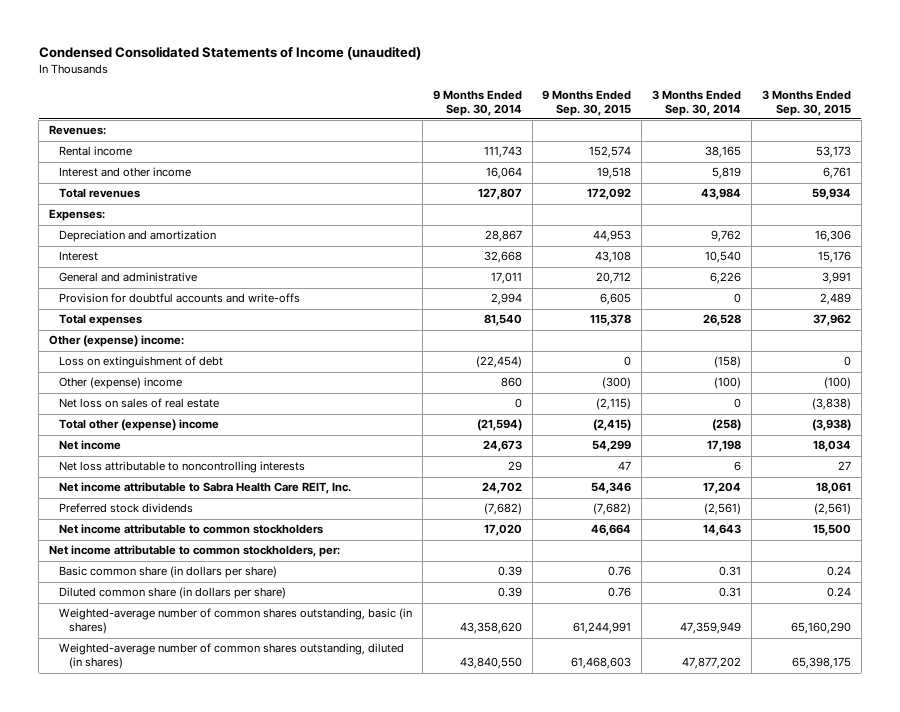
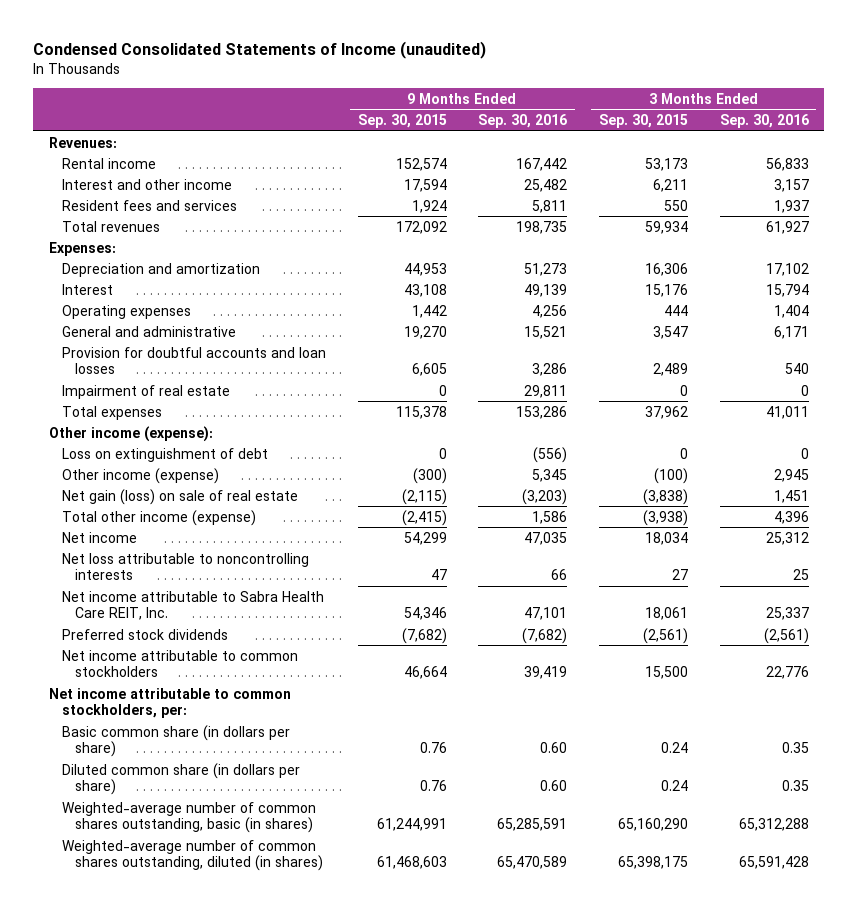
- | 9 Months Ended Sep. 30, 2014 | 9 Months Ended Sep. 30, 2015 | 3 Months Ended Sep. 30, 2014 | 3 Months Ended Sep. 30, 2015
+ | 9 Months Ended Sep. 30, 2015 | 9 Months Ended Sep. 30, 2016 | 3 Months Ended Sep. 30, 2015 | 3 Months Ended Sep. 30, 2016
- Interest and other income | 16,064 | 19,518 | 5,819 | 6,761
+ Interest and other income | 17,594 | 25,482 | 6,211 | 3,157
+ Resident fees and services | 1,924 | 5,811 | 550 | 1,937
- General and administrative | 17,011 | 20,712 | 6,226 | 3,991
- Provision for doubtful accounts and write-offs | 2,994 | 6,605 | 0 | 2,489
+ Operating expenses | 1,442 | 4,256 | 444 | 1,404
+ General and administrative | 19,270 | 15,521 | 3,547 | 6,171
+ Provision for doubtful accounts and loan losses | 6,605 | 3,286 | 2,489 | 540
+ Impairment of real estate | 0 | 29,811 | 0 | 0
- Other (expense) income:
+ Other income (expense):
- Other (expense) income | 860 | (300) | (100) | (100)
- Net loss on sales of real estate | 0 | (2,115) | 0 | (3,838)
- Total other (expense) income | (21,594) | (2,415) | (258) | (3,938)
+ Other income (expense) | (300) | 5,345 | (100) | 2,945
+ Net gain (loss) on sale of real estate | (2,115) | (3,203) | (3,838) | 1,451
+ Total other income (expense) | (2,415) | 1,586 | (3,938) | 4,396

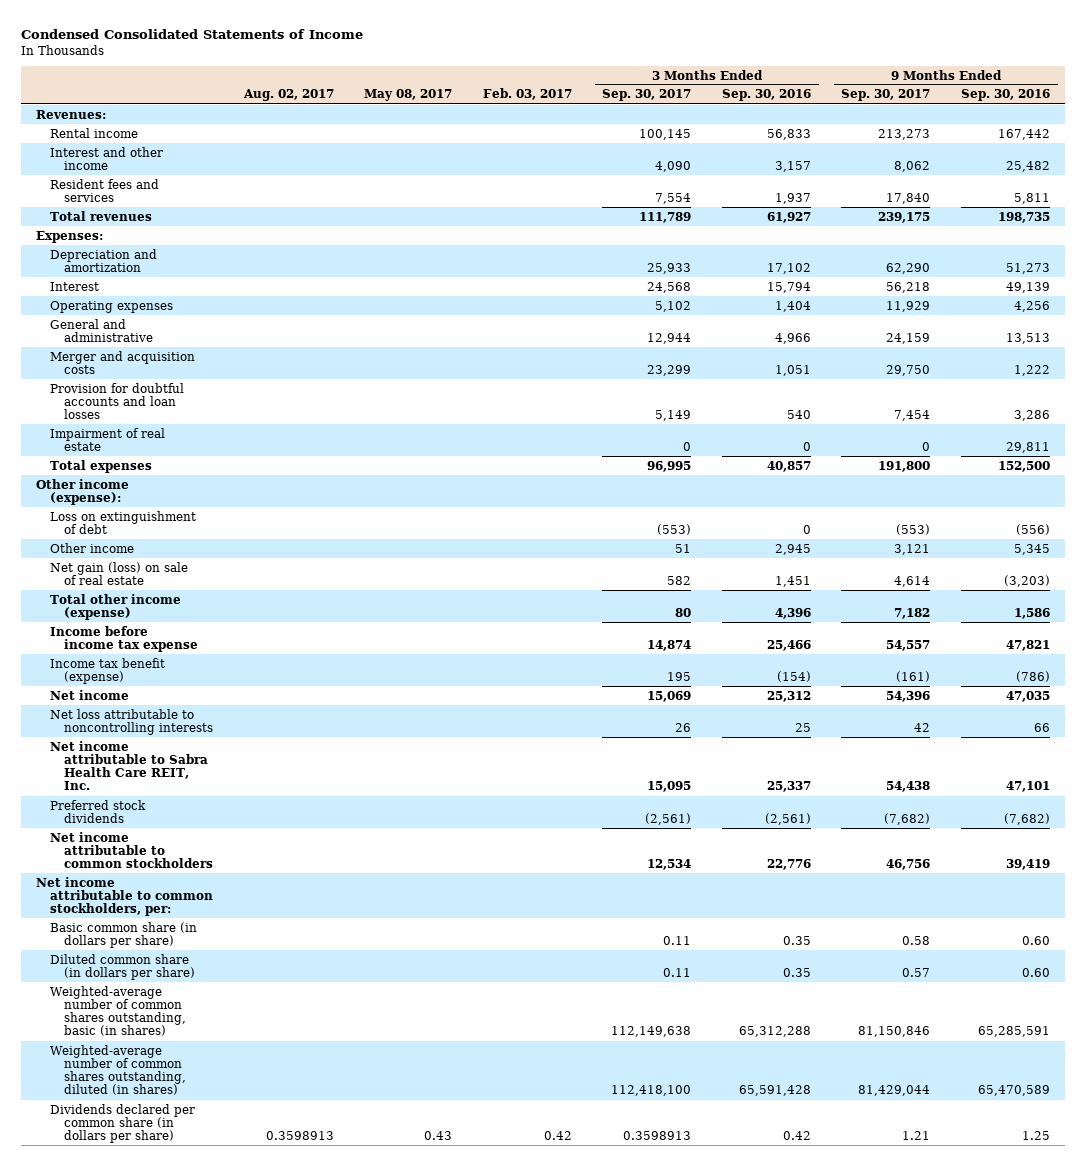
- Condensed Consolidated Statements of Income (unaudited)
+ Condensed Consolidated Statements of Income
- | 9 Months Ended Sep. 30, 2015 | 9 Months Ended Sep. 30, 2016 | 3 Months Ended Sep. 30, 2015 | 3 Months Ended Sep. 30, 2016
+ | Aug. 02, 2017 | May 08, 2017 | Feb. 03, 2017 | 3 Months Ended Sep. 30, 2017 | 3 Months Ended Sep. 30, 2016 | 9 Months Ended Sep. 30, 2017 | 9 Months Ended Sep. 30, 2016
- General and administrative | 19,270 | 15,521 | 3,547 | 6,171
+ General and administrative | | | | 12,944 | 4,966 | 24,159 | 13,513
+ Merger and acquisition costs | | | | 23,299 | 1,051 | 29,750 | 1,222
- Total expenses | 115,378 | 153,286 | 37,962 | 41,011
+ Total expenses | | | | 96,995 | 40,857 | 191,800 | 152,500
- Other income (expense) | (300) | 5,345 | (100) | 2,945
+ Other income | | | | 51 | 2,945 | 3,121 | 5,345
+ Income before income tax expense | | | | 14,874 | 25,466 | 54,557 | 47,821
+ Income tax benefit (expense) | | | | 195 | (154) | (161) | (786)
+ Dividends declared per common share (in dollars per share) | 0.3598913 | 0.43 | 0.42 | 0.3598913 | 0.42 | 1.21 | 1.25

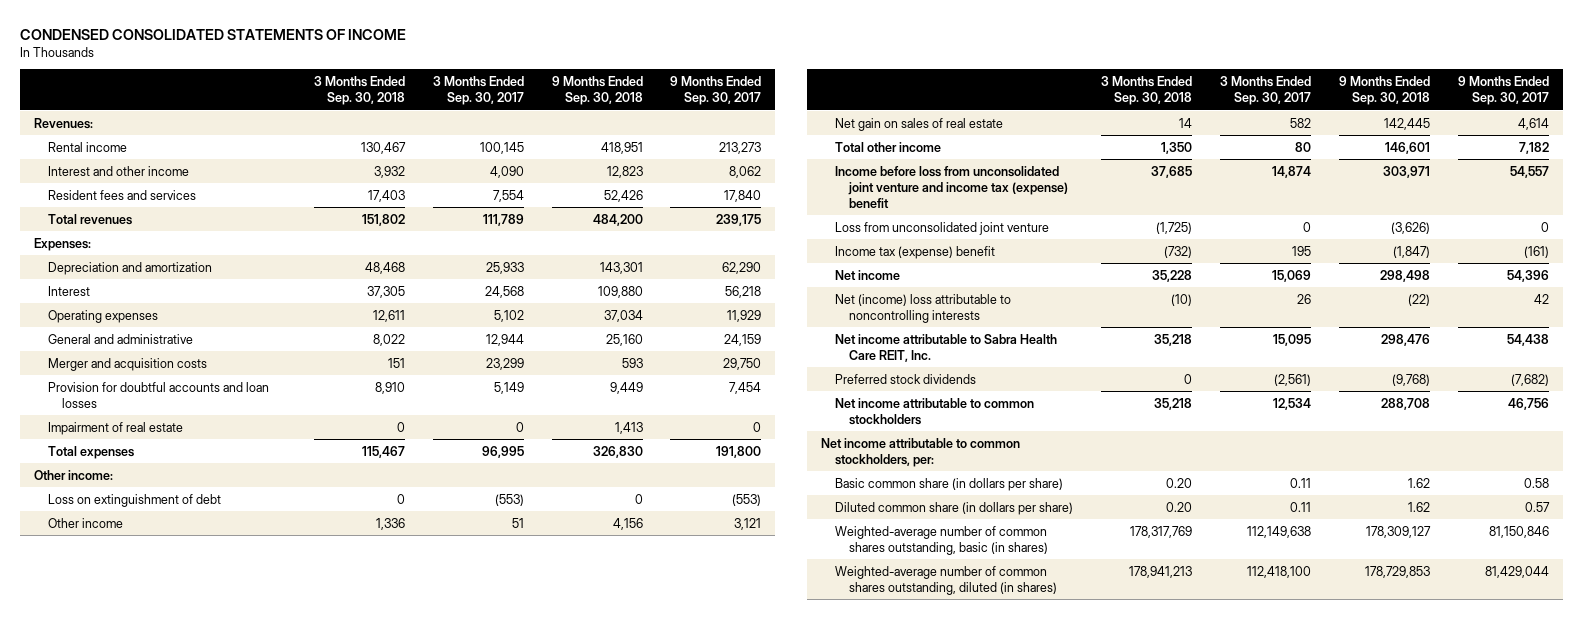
- Condensed Consolidated Statements of Income
+ CONDENSED CONSOLIDATED STATEMENTS OF INCOME
- | Aug. 02, 2017 | May 08, 2017 | Feb. 03, 2017 | 3 Months Ended Sep. 30, 2017 | 3 Months Ended Sep. 30, 2016 | 9 Months Ended Sep. 30, 2017 | 9 Months Ended Sep. 30, 2016
+ | 3 Months Ended Sep. 30, 2018 | 3 Months Ended Sep. 30, 2017 | 9 Months Ended Sep. 30, 2018 | 9 Months Ended Sep. 30, 2017
- Other income (expense):
+ Other income:
- Net gain (loss) on sale of real estate | | | | 582 | 1,451 | 4,614 | (3,203)
- Total other income (expense) | | | | 80 | 4,396 | 7,182 | 1,586
- Income before income tax expense | | | | 14,874 | 25,466 | 54,557 | 47,821
- Income tax benefit (expense) | | | | 195 | (154) | (161) | (786)
+ Net gain on sales of real estate | 14 | 582 | 142,445 | 4,614
+ Total other income | 1,350 | 80 | 146,601 | 7,182
+ Income before loss from unconsolidated joint venture and income tax (expense) benefit | 37,685 | 14,874 | 303,971 | 54,557
+ Loss from unconsolidated joint venture | (1,725) | 0 | (3,626) | 0
+ Income tax (expense) benefit | (732) | 195 | (1,847) | (161)
- Net loss attributable to noncontrolling interests | | | | 26 | 25 | 42 | 66
+ Net (income) loss attributable to noncontrolling interests | (10) | 26 | (22) | 42
- Dividends declared per common share (in dollars per share) | 0.3598913 | 0.43 | 0.42 | 0.3598913 | 0.42 | 1.21 | 1.25

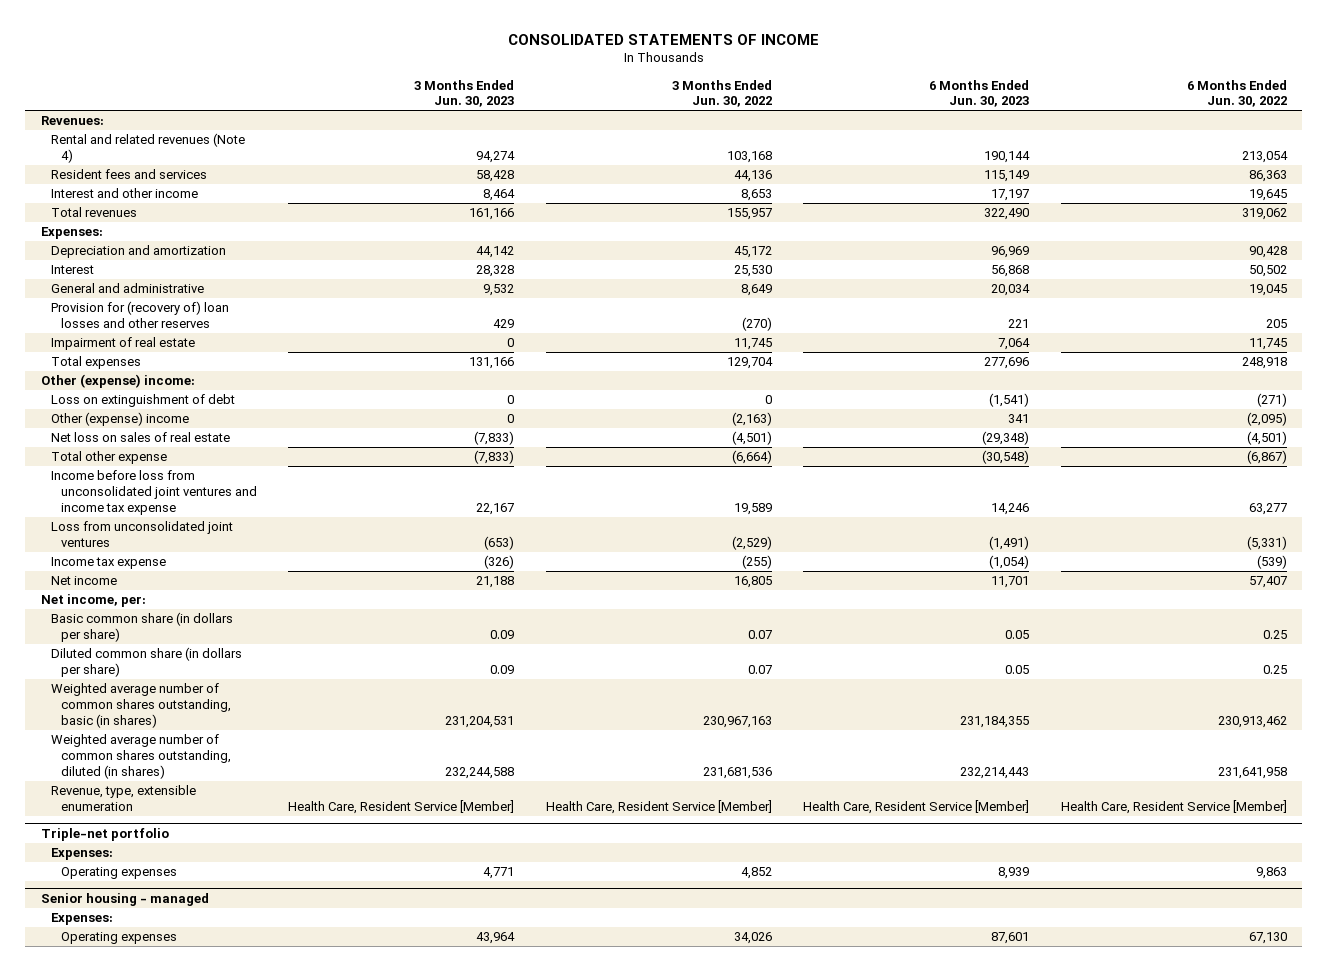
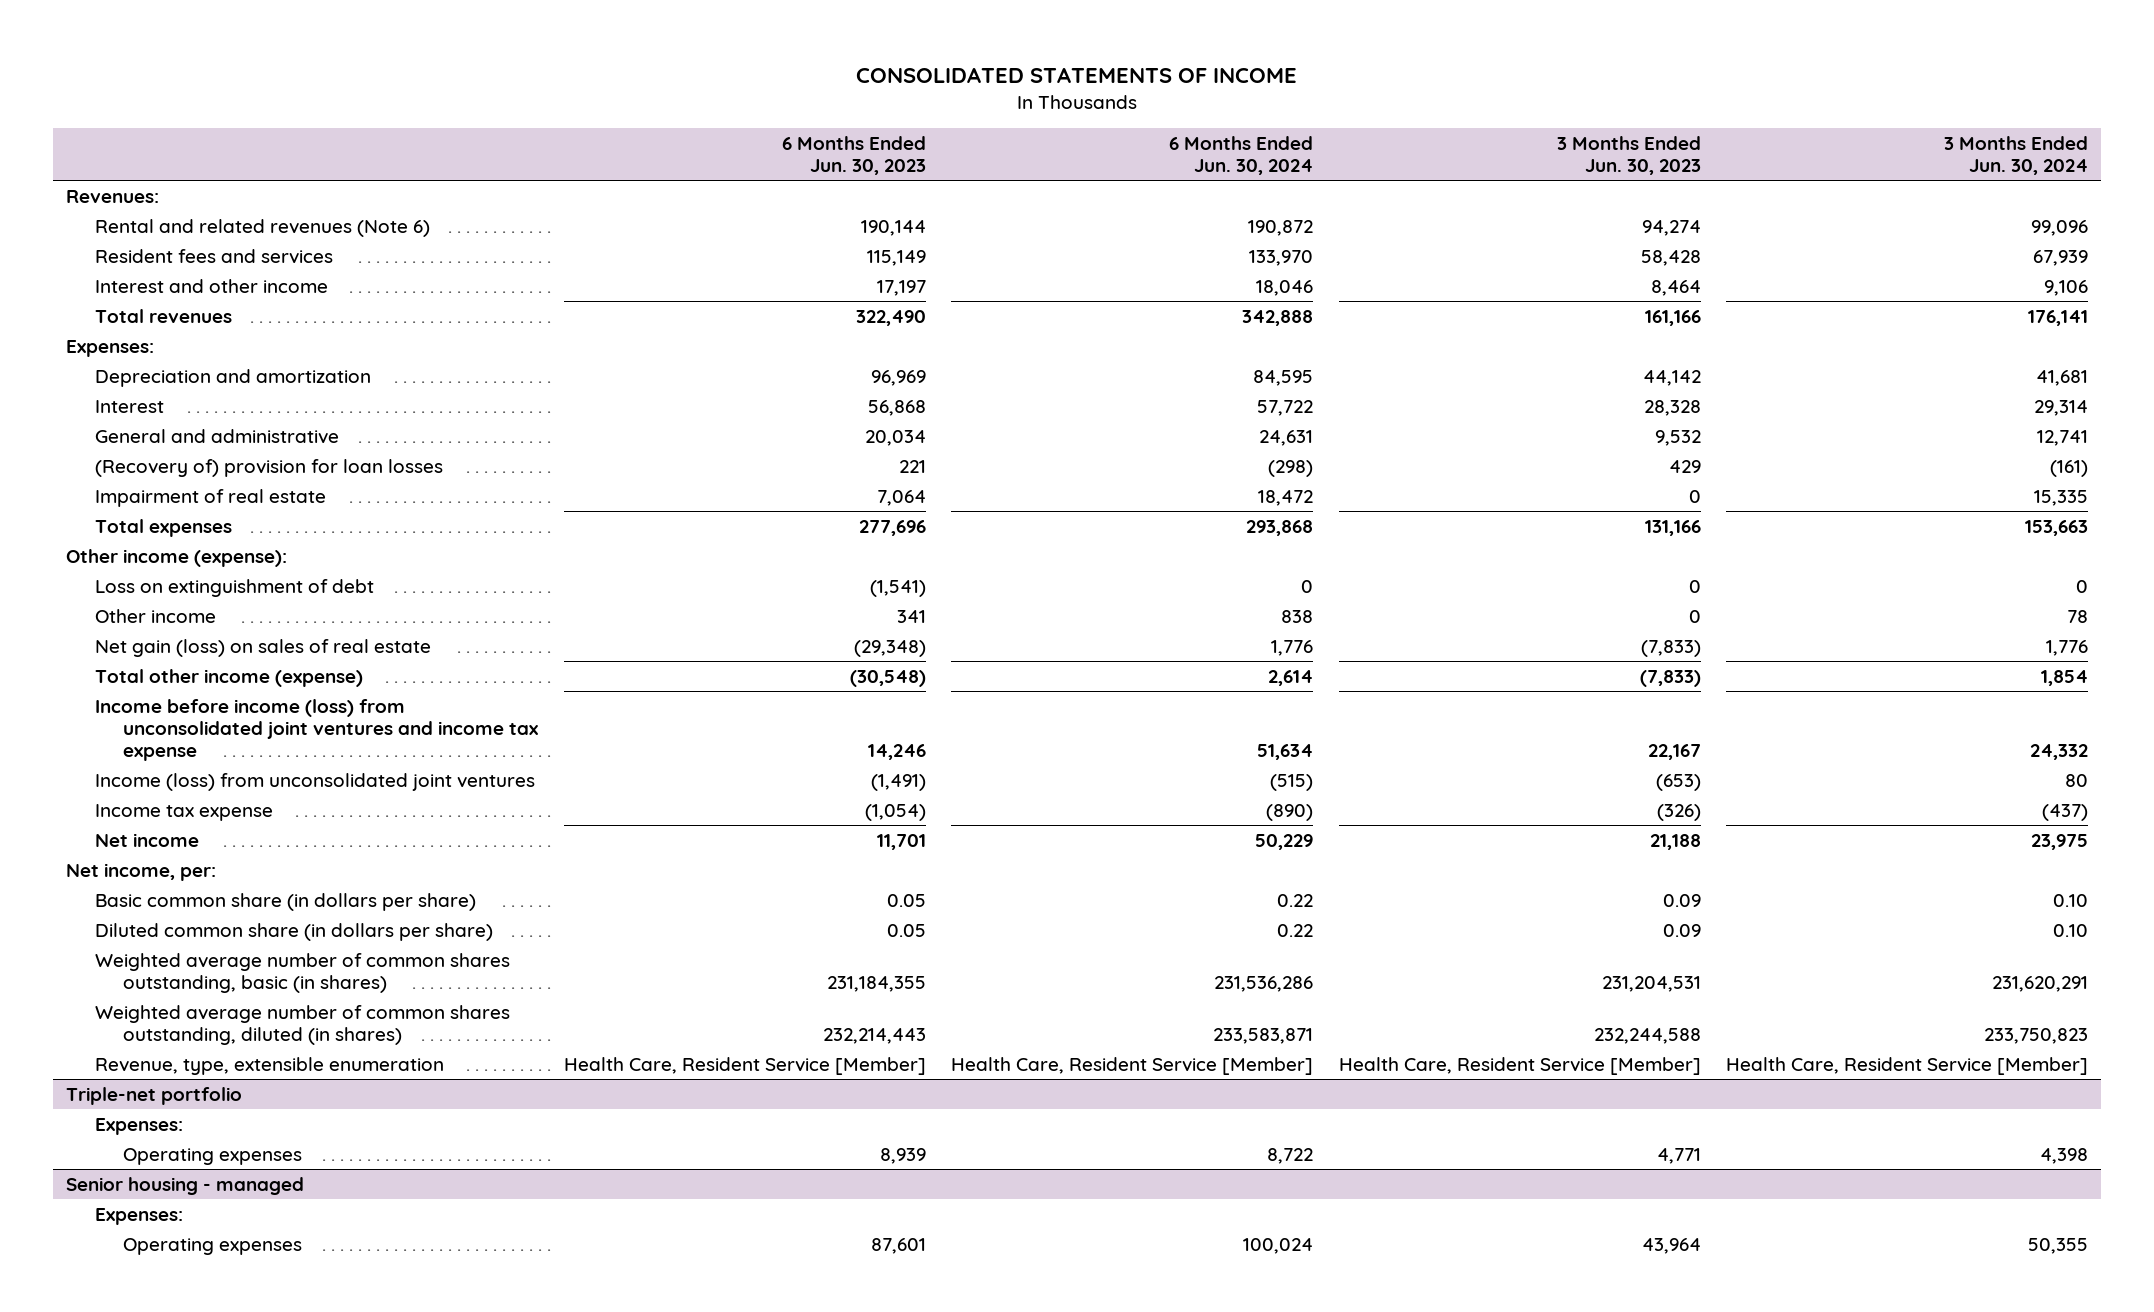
- | 3 Months Ended Jun. 30, 2023 | 3 Months Ended Jun. 30, 2022 | 6 Months Ended Jun. 30, 2023 | 6 Months Ended Jun. 30, 2022
+ | 6 Months Ended Jun. 30, 2023 | 6 Months Ended Jun. 30, 2024 | 3 Months Ended Jun. 30, 2023 | 3 Months Ended Jun. 30, 2024
- Rental and related revenues (Note 4) | 94,274 | 103,168 | 190,144 | 213,054
+ Rental and related revenues (Note 6) | 190,144 | 190,872 | 94,274 | 99,096
- Provision for (recovery of) loan losses and other reserves | 429 | (270) | 221 | 205
+ (Recovery of) provision for loan losses | 221 | (298) | 429 | (161)
- Other (expense) income:
+ Other income (expense):
- Other (expense) income | 0 | (2,163) | 341 | (2,095)
- Net loss on sales of real estate | (7,833) | (4,501) | (29,348) | (4,501)
- Total other expense | (7,833) | (6,664) | (30,548) | (6,867)
- Income before loss from unconsolidated joint ventures and income tax expense | 22,167 | 19,589 | 14,246 | 63,277
- Loss from unconsolidated joint ventures | (653) | (2,529) | (1,491) | (5,331)
+ Other income | 341 | 838 | 0 | 78
+ Net gain (loss) on sales of real estate | (29,348) | 1,776 | (7,833) | 1,776
+ Total other income (expense) | (30,548) | 2,614 | (7,833) | 1,854
+ Income before income (loss) from unconsolidated joint ventures and income tax expense | 14,246 | 51,634 | 22,167 | 24,332
+ Income (loss) from unconsolidated joint ventures | (1,491) | (515) | (653) | 80

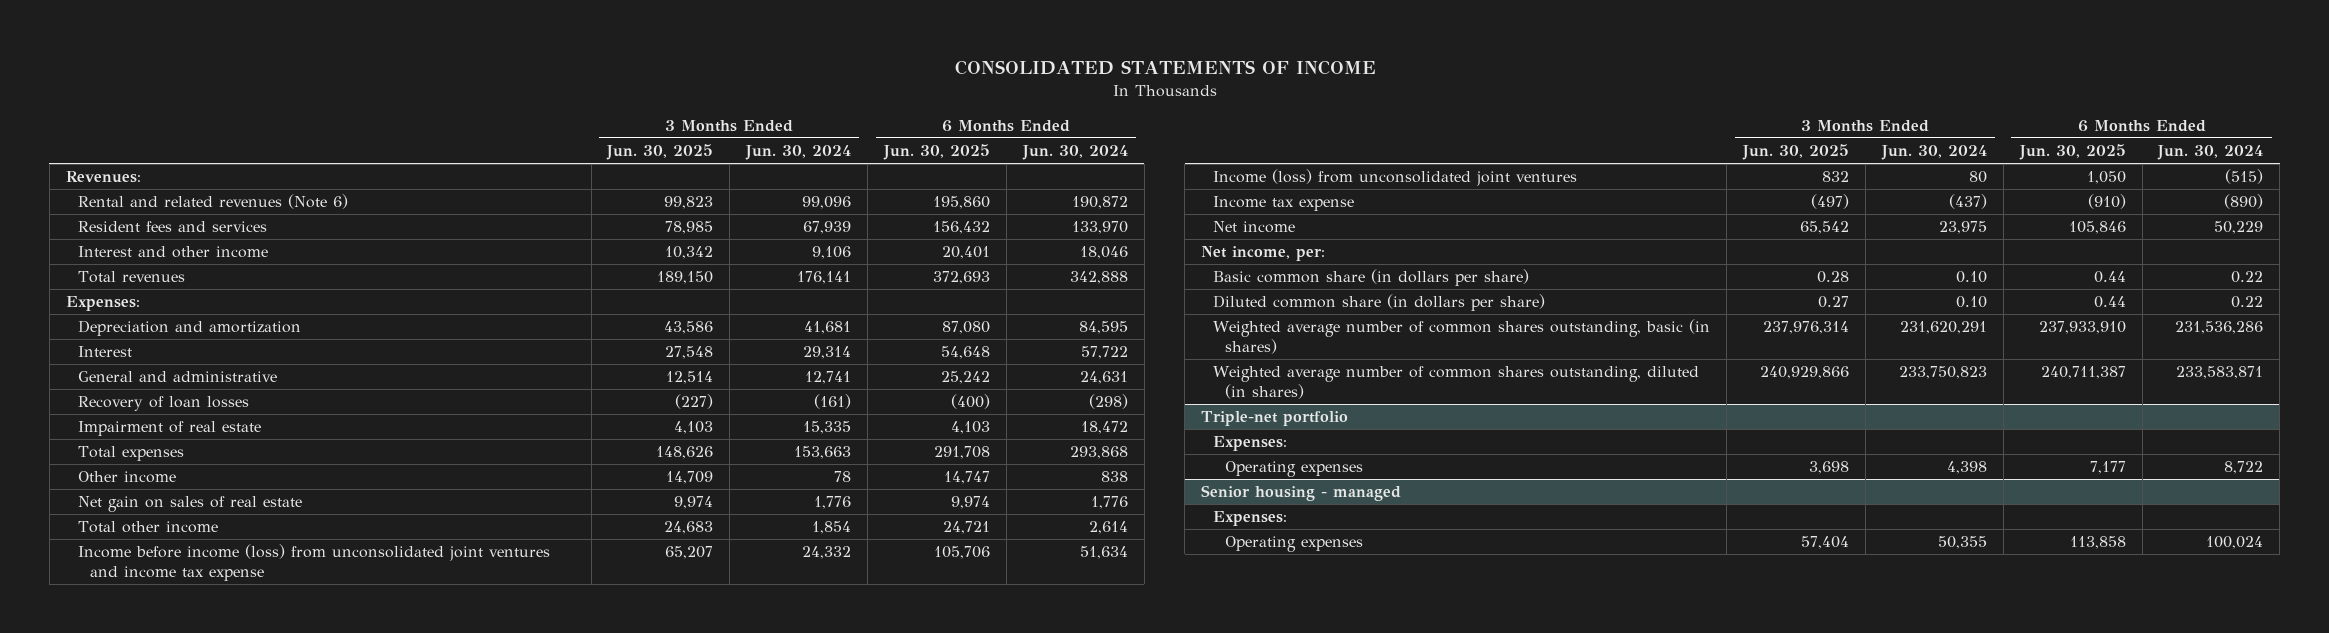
- | 6 Months Ended Jun. 30, 2023 | 6 Months Ended Jun. 30, 2024 | 3 Months Ended Jun. 30, 2023 | 3 Months Ended Jun. 30, 2024
+ | 3 Months Ended Jun. 30, 2025 | 3 Months Ended Jun. 30, 2024 | 6 Months Ended Jun. 30, 2025 | 6 Months Ended Jun. 30, 2024
- (Recovery of) provision for loan losses | 221 | (298) | 429 | (161)
+ Recovery of loan losses | (227) | (161) | (400) | (298)
- Other income (expense):
- Loss on extinguishment of debt | (1,541) | 0 | 0 | 0
- Net gain (loss) on sales of real estate | (29,348) | 1,776 | (7,833) | 1,776
- Total other income (expense) | (30,548) | 2,614 | (7,833) | 1,854
+ Net gain on sales of real estate | 9,974 | 1,776 | 9,974 | 1,776
+ Total other income | 24,683 | 1,854 | 24,721 | 2,614
- Revenue, type, extensible enumeration | Health Care, Resident Service [Member] | Health Care, Resident Service [Member] | Health Care, Resident Service [Member] | Health Care, Resident Service [Member]

